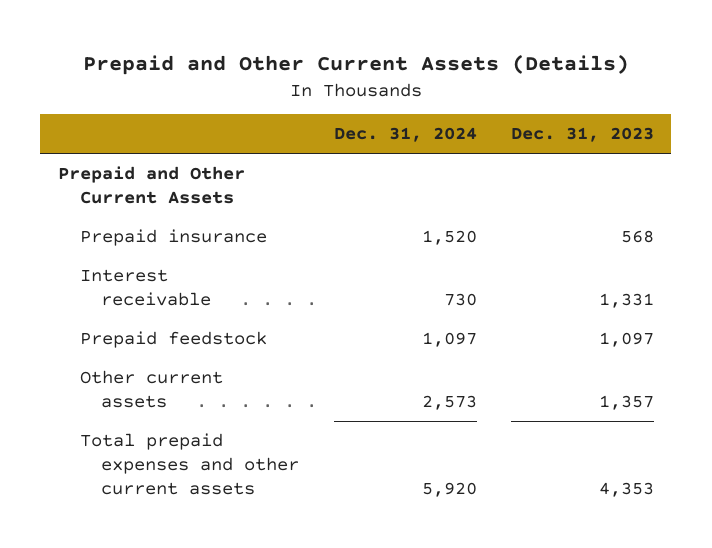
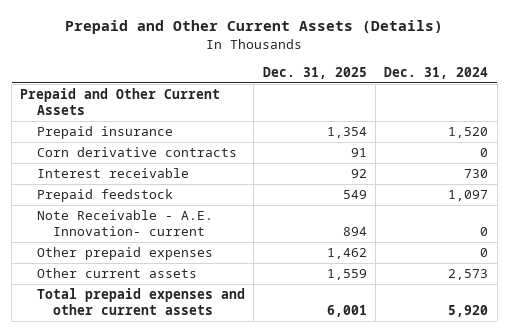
- | Dec. 31, 2024 | Dec. 31, 2023
+ | Dec. 31, 2025 | Dec. 31, 2024
+ Corn derivative contracts | 91 | 0
+ Note Receivable - A.E. Innovation- current | 894 | 0
+ Other prepaid expenses | 1,462 | 0

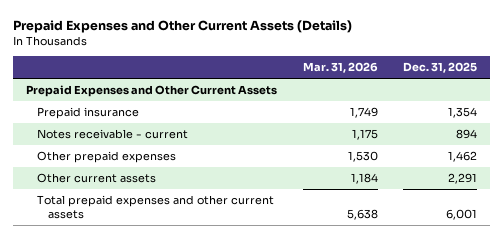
- Prepaid and Other Current Assets (Details)
+ Prepaid Expenses and Other Current Assets (Details)
- | Dec. 31, 2025 | Dec. 31, 2024
+ | Mar. 31, 2026 | Dec. 31, 2025
- Prepaid and Other Current Assets
+ Prepaid Expenses and Other Current Assets
- Corn derivative contracts | 91 | 0
- Interest receivable | 92 | 730
- Prepaid feedstock | 549 | 1,097
- Note Receivable - A.E. Innovation- current | 894 | 0
+ Notes receivable - current | 1,175 | 894
- Other current assets | 1,559 | 2,573
+ Other current assets | 1,184 | 2,291

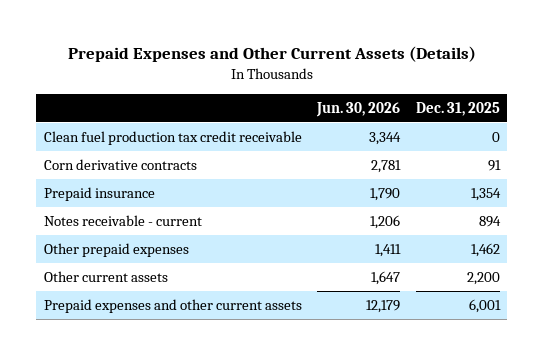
- | Mar. 31, 2026 | Dec. 31, 2025
+ | Jun. 30, 2026 | Dec. 31, 2025
- Prepaid Expenses and Other Current Assets
+ Clean fuel production tax credit receivable | 3,344 | 0
+ Corn derivative contracts | 2,781 | 91
- Other current assets | 1,184 | 2,291
- Total prepaid expenses and other current assets | 5,638 | 6,001
+ Other current assets | 1,647 | 2,200
+ Prepaid expenses and other current assets | 12,179 | 6,001

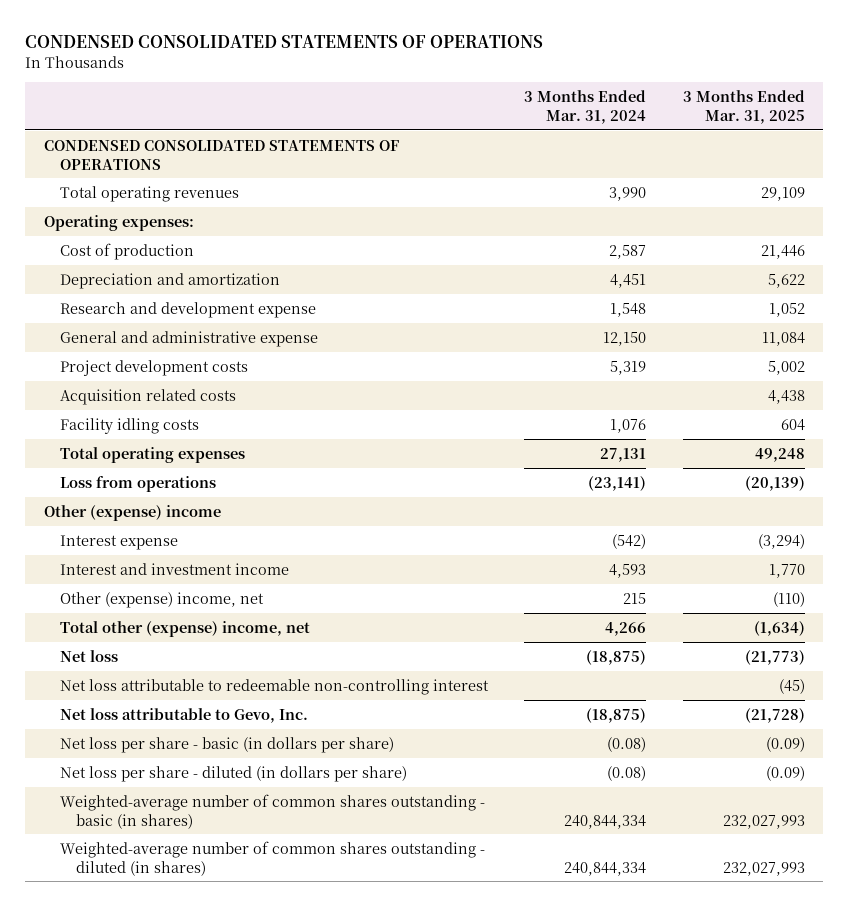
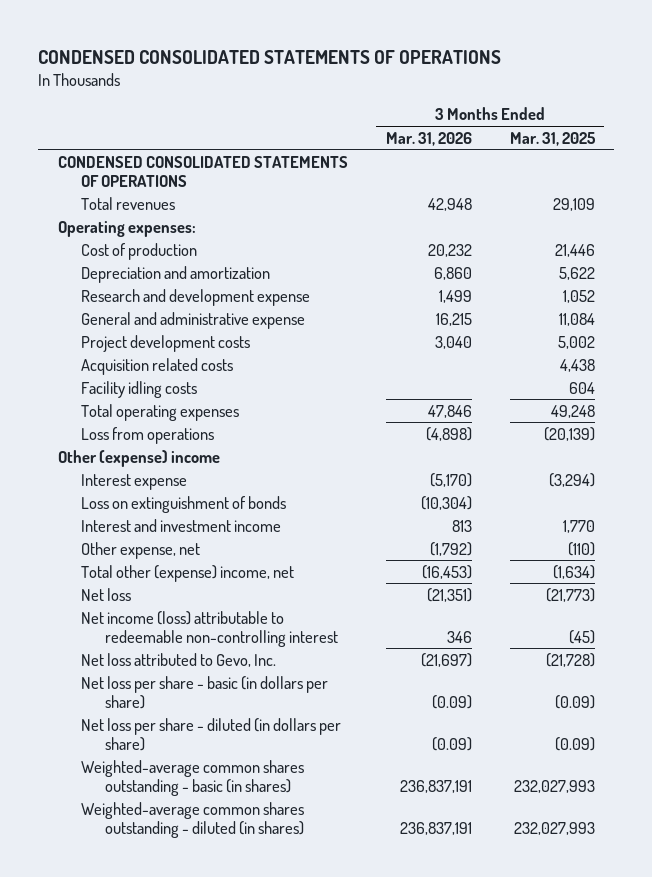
- | 3 Months Ended Mar. 31, 2024 | 3 Months Ended Mar. 31, 2025
+ | 3 Months Ended Mar. 31, 2026 | 3 Months Ended Mar. 31, 2025
- Total operating revenues | 3,990 | 29,109
+ Total revenues | 42,948 | 29,109
+ Loss on extinguishment of bonds | (10,304) |
- Other (expense) income, net | 215 | (110)
+ Other expense, net | (1,792) | (110)
- Net loss attributable to redeemable non-controlling interest | | (45)
- Net loss attributable to Gevo, Inc. | (18,875) | (21,728)
+ Net income (loss) attributable to redeemable non-controlling interest | 346 | (45)
+ Net loss attributed to Gevo, Inc. | (21,697) | (21,728)
- Weighted-average number of common shares outstanding - basic (in shares) | 240,844,334 | 232,027,993
- Weighted-average number of common shares outstanding - diluted (in shares) | 240,844,334 | 232,027,993
+ Weighted-average common shares outstanding - basic (in shares) | 236,837,191 | 232,027,993
+ Weighted-average common shares outstanding - diluted (in shares) | 236,837,191 | 232,027,993

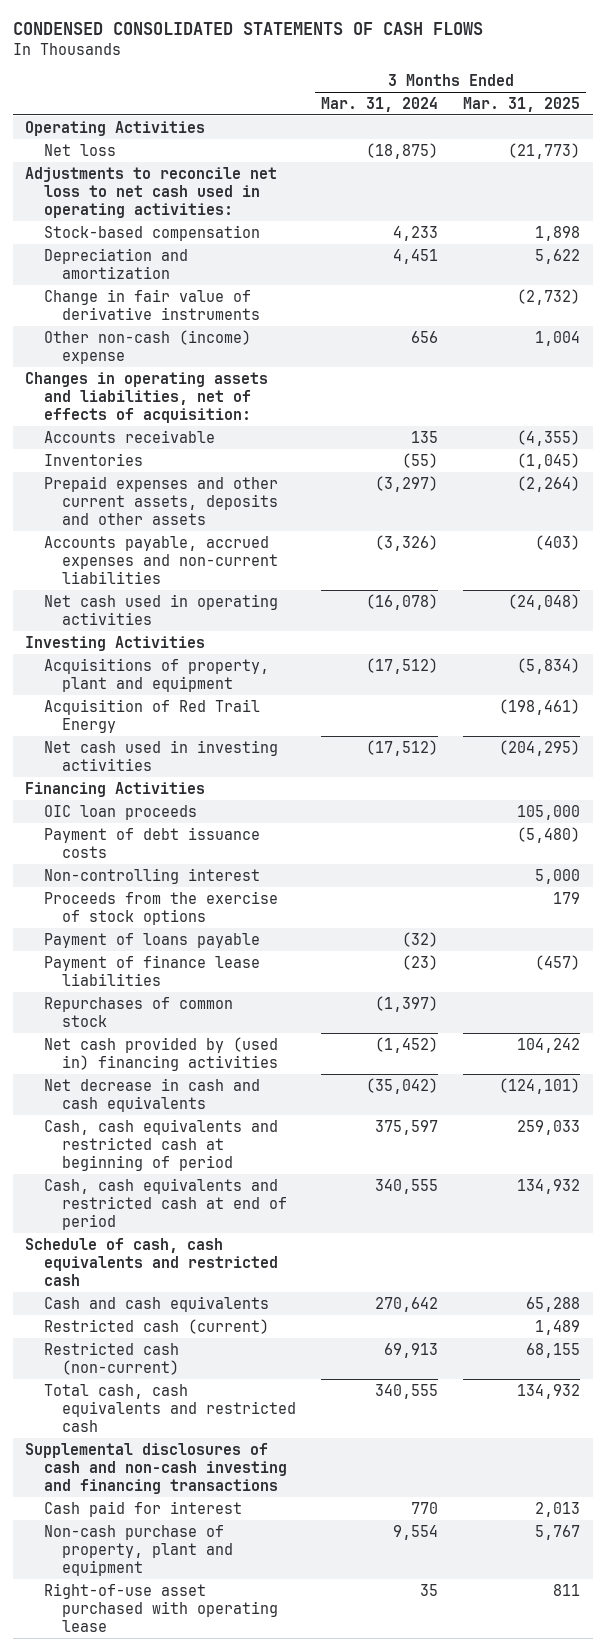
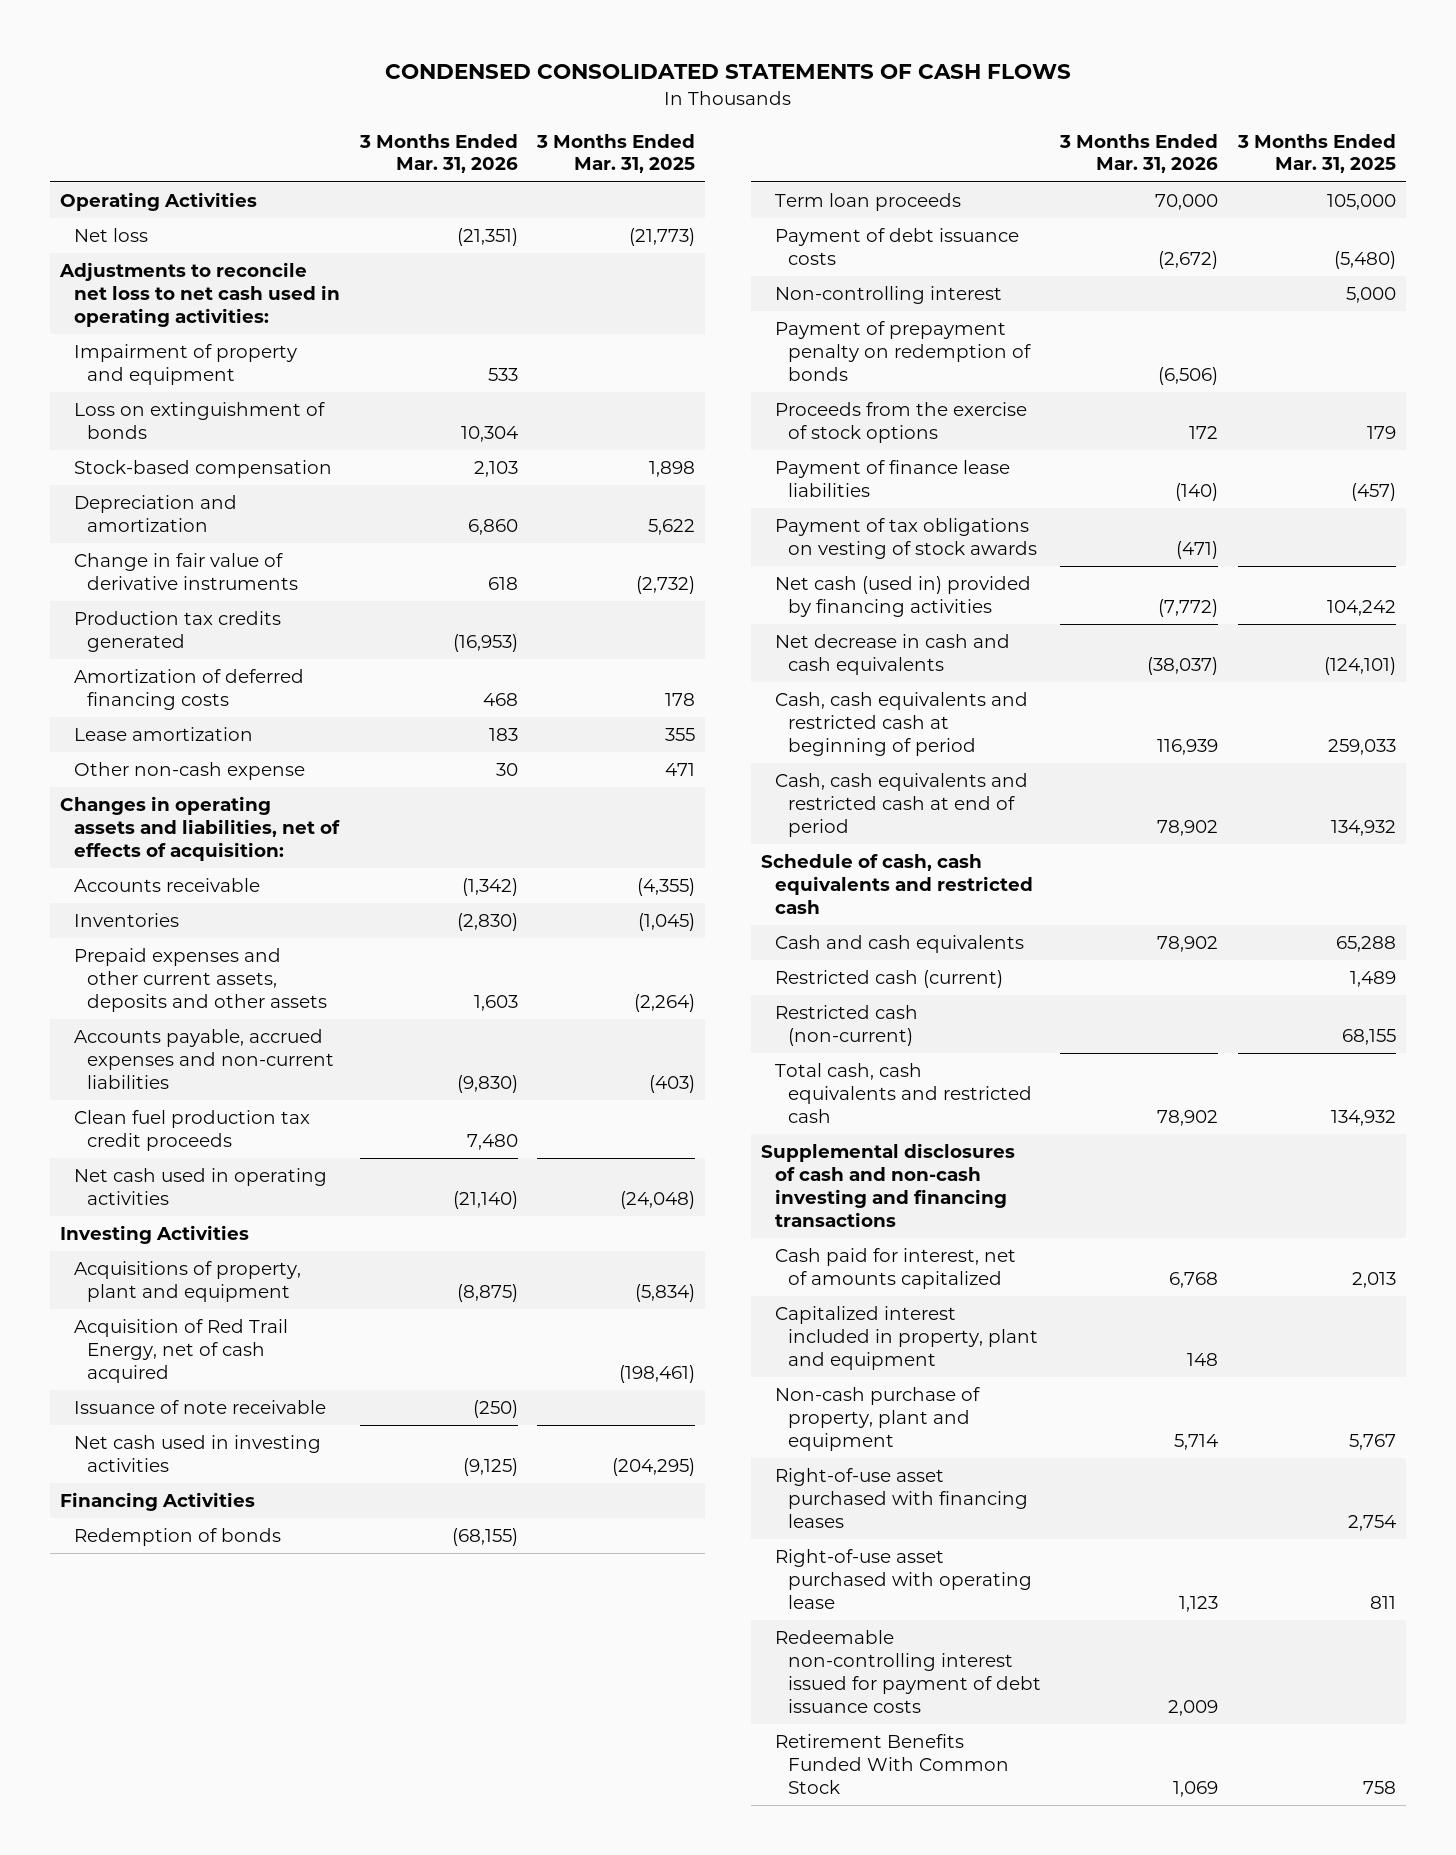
- | 3 Months Ended Mar. 31, 2024 | 3 Months Ended Mar. 31, 2025
+ | 3 Months Ended Mar. 31, 2026 | 3 Months Ended Mar. 31, 2025
+ Impairment of property and equipment | 533 |
+ Loss on extinguishment of bonds | 10,304 |
- Other non-cash (income) expense | 656 | 1,004
+ Production tax credits generated | (16,953) |
+ Amortization of deferred financing costs | 468 | 178
+ Lease amortization | 183 | 355
+ Other non-cash expense | 30 | 471
+ Clean fuel production tax credit proceeds | 7,480 |
- Acquisition of Red Trail Energy | | (198,461)
+ Acquisition of Red Trail Energy, net of cash acquired | | (198,461)
+ Issuance of note receivable | (250) |
- OIC loan proceeds | | 105,000
+ Redemption of bonds | (68,155) |
+ Term loan proceeds | 70,000 | 105,000
+ Payment of prepayment penalty on redemption of bonds | (6,506) |
- Payment of loans payable | (32) |
- Repurchases of common stock | (1,397) |
- Net cash provided by (used in) financing activities | (1,452) | 104,242
+ Payment of tax obligations on vesting of stock awards | (471) |
+ Net cash (used in) provided by financing activities | (7,772) | 104,242
- Cash paid for interest | 770 | 2,013
+ Cash paid for interest, net of amounts capitalized | 6,768 | 2,013
+ Capitalized interest included in property, plant and equipment | 148 |
+ Right-of-use asset purchased with financing leases | | 2,754
+ Redeemable non-controlling interest issued for payment of debt issuance costs | 2,009 |
+ Retirement Benefits Funded With Common Stock | 1,069 | 758

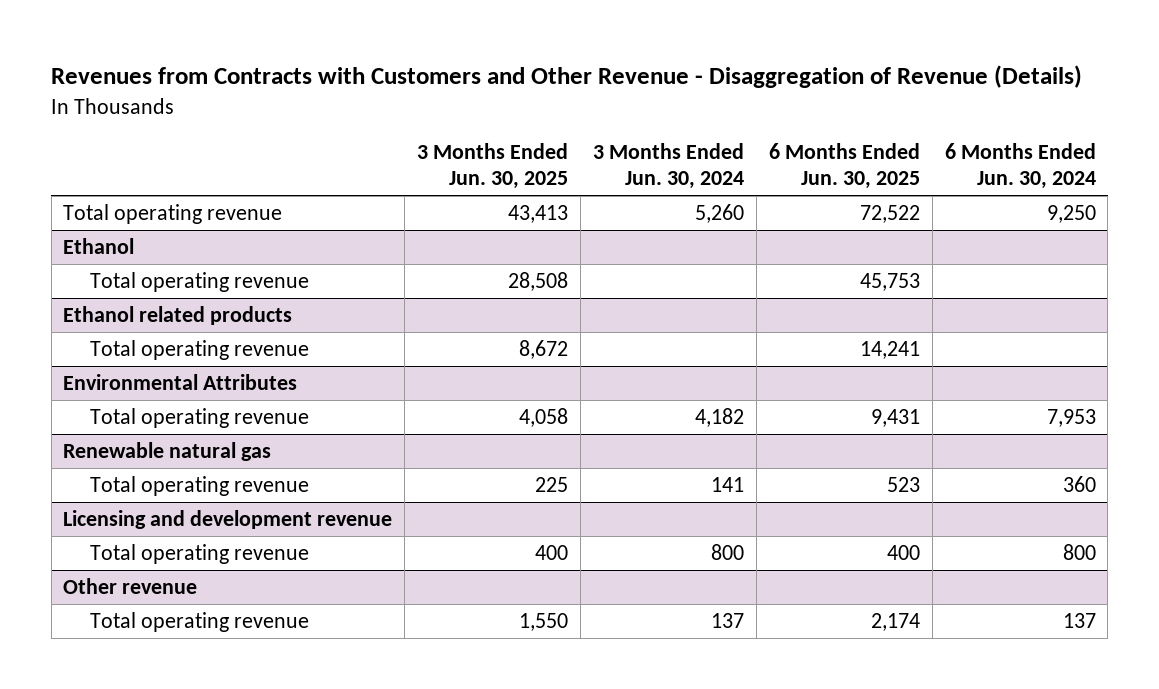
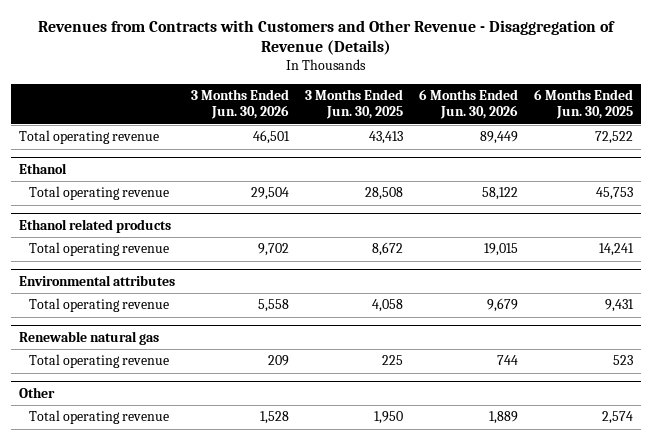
- | 3 Months Ended Jun. 30, 2025 | 3 Months Ended Jun. 30, 2024 | 6 Months Ended Jun. 30, 2025 | 6 Months Ended Jun. 30, 2024
+ | 3 Months Ended Jun. 30, 2026 | 3 Months Ended Jun. 30, 2025 | 6 Months Ended Jun. 30, 2026 | 6 Months Ended Jun. 30, 2025
- Environmental Attributes
+ Environmental attributes
- Licensing and development revenue
- Total operating revenue | 400 | 800 | 400 | 800
- Other revenue
- Total operating revenue | 1,550 | 137 | 2,174 | 137
+ Other
+ Total operating revenue | 1,528 | 1,950 | 1,889 | 2,574

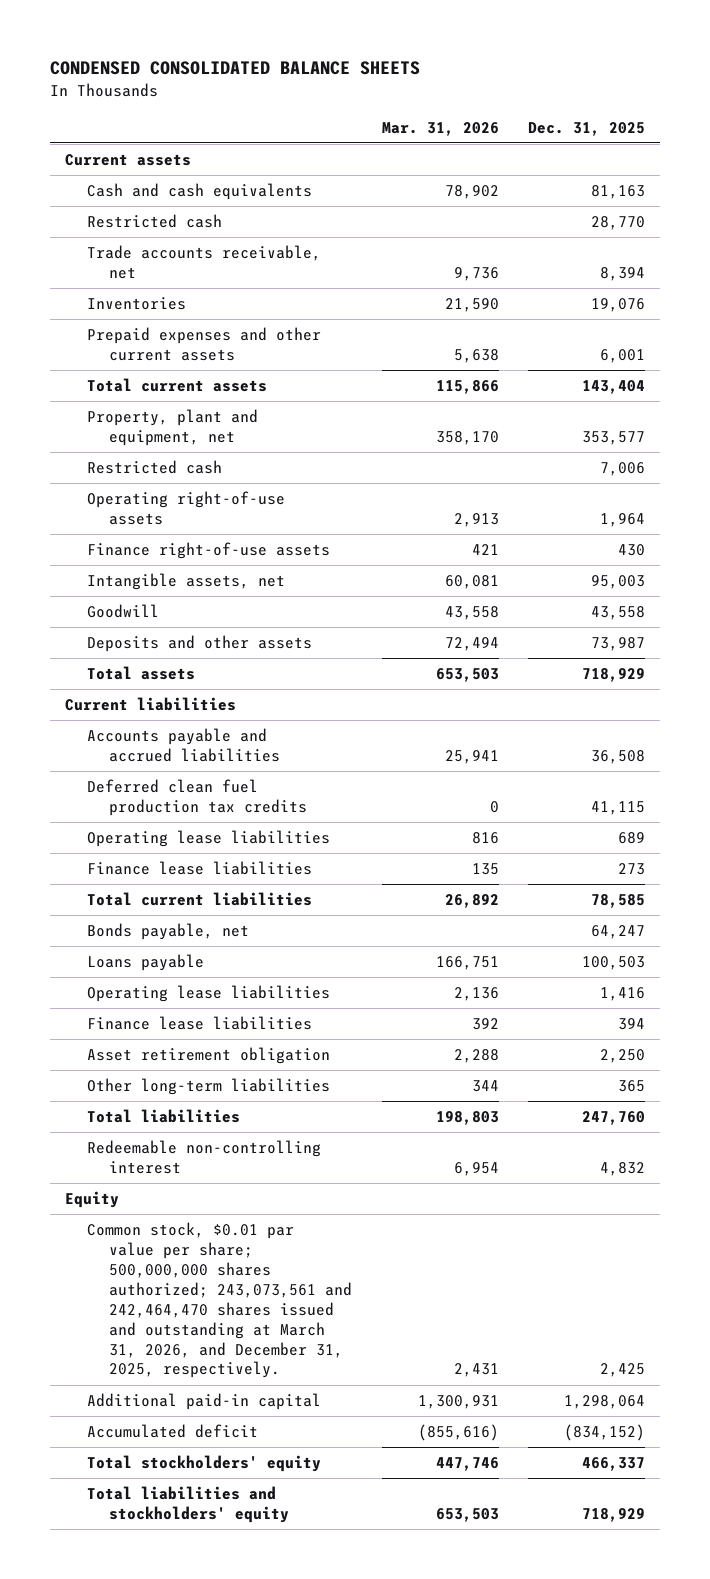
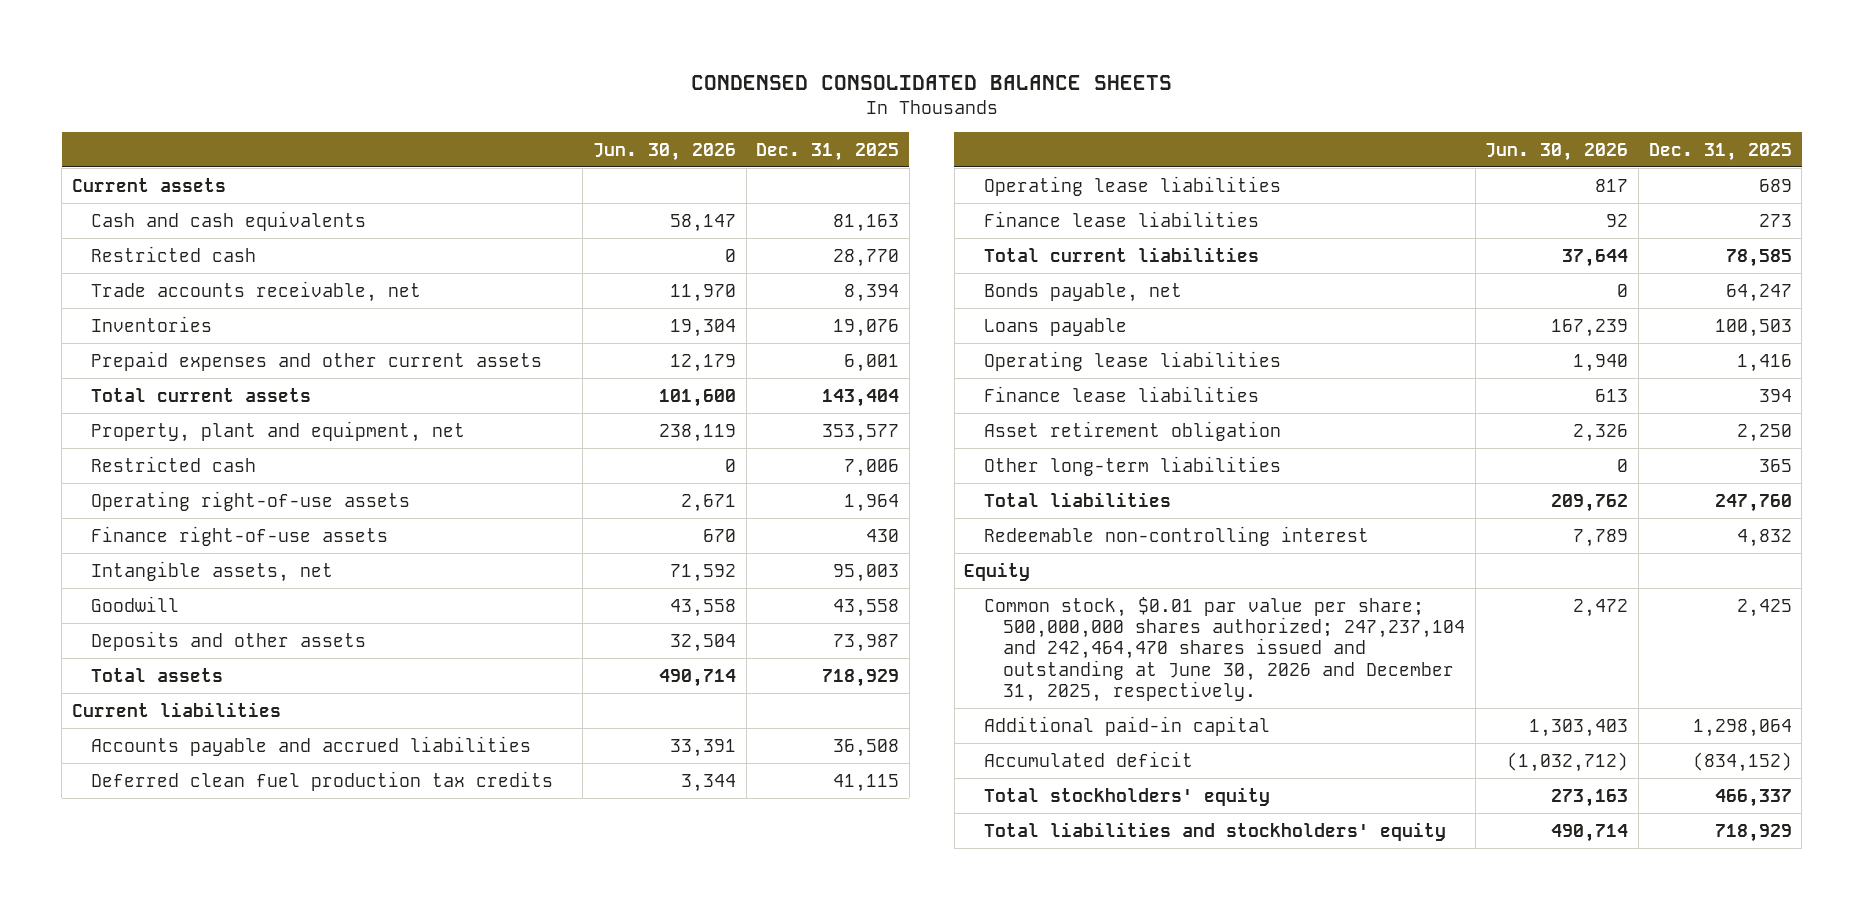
- | Mar. 31, 2026 | Dec. 31, 2025
+ | Jun. 30, 2026 | Dec. 31, 2025
- Common stock, $0.01 par value per share; 500,000,000 shares authorized; 243,073,561 and 242,464,470 shares issued and outstanding at March 31, 2026, and December 31, 2025, respectively. | 2,431 | 2,425
+ Common stock, $0.01 par value per share; 500,000,000 shares authorized; 247,237,104 and 242,464,470 shares issued and outstanding at June 30, 2026 and December 31, 2025, respectively. | 2,472 | 2,425

